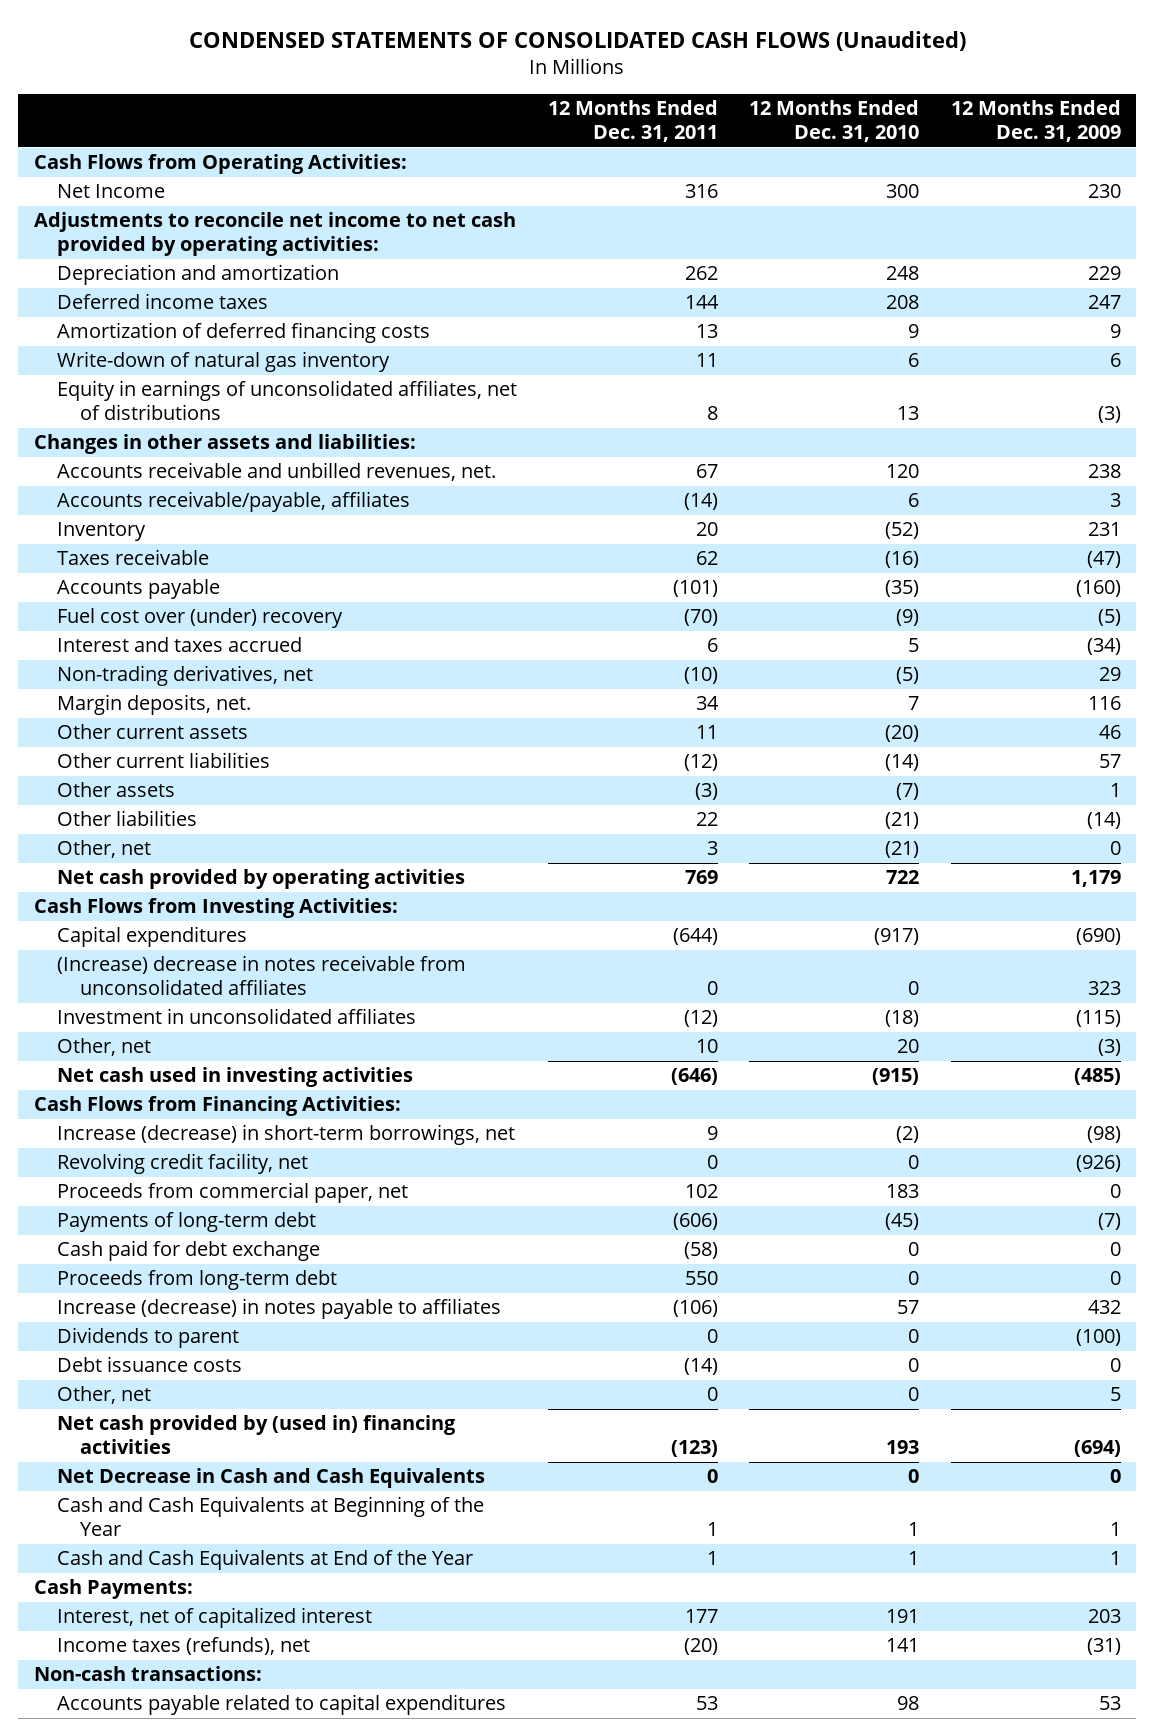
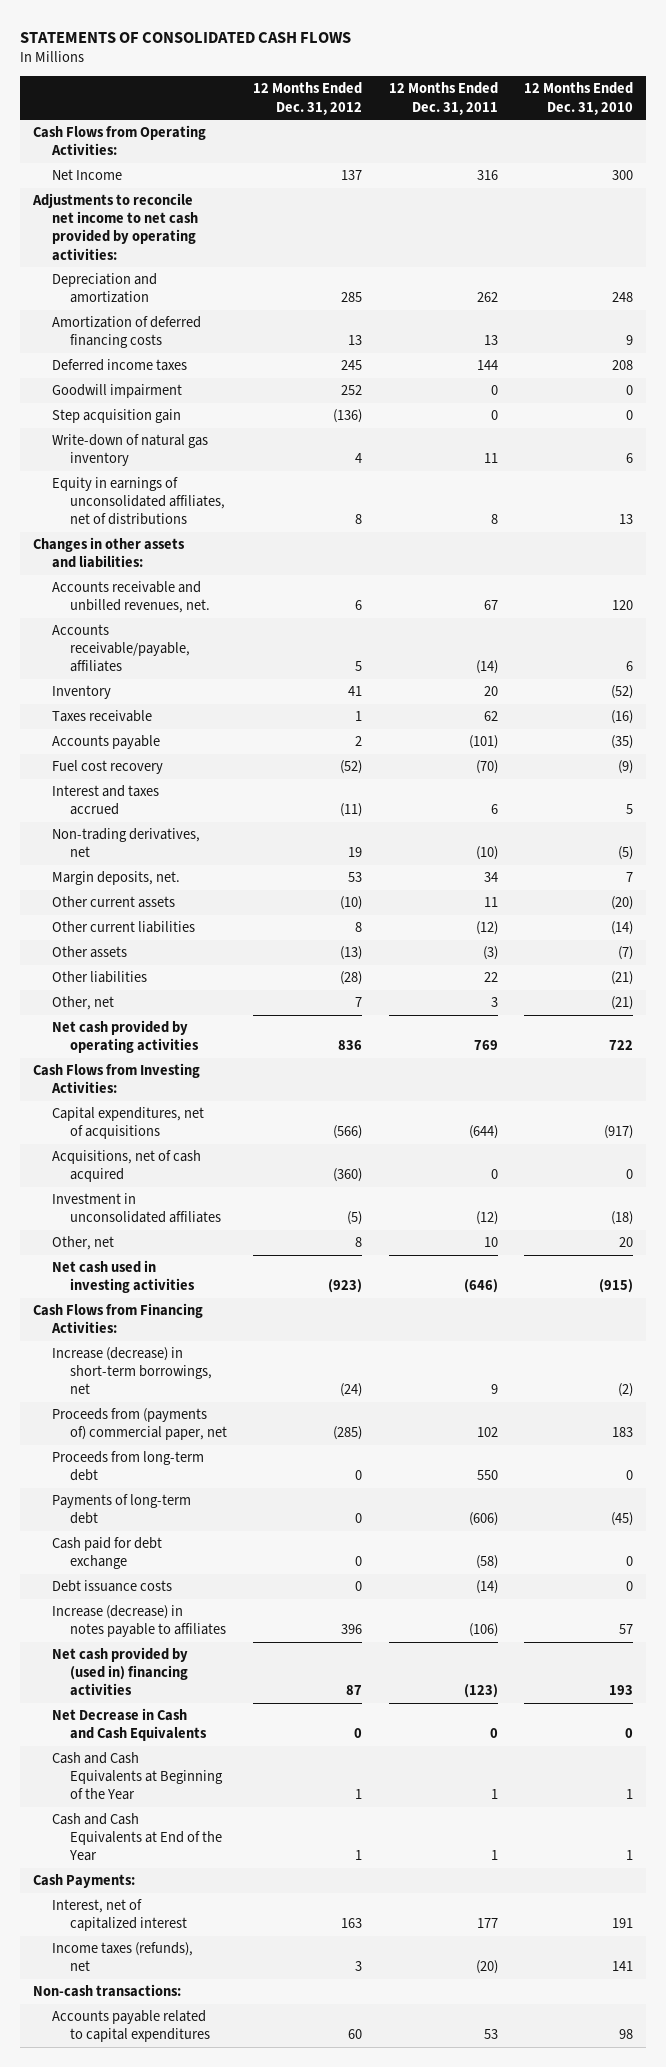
- CONDENSED STATEMENTS OF CONSOLIDATED CASH FLOWS (Unaudited)
+ STATEMENTS OF CONSOLIDATED CASH FLOWS
- | 12 Months Ended Dec. 31, 2011 | 12 Months Ended Dec. 31, 2010 | 12 Months Ended Dec. 31, 2009
+ | 12 Months Ended Dec. 31, 2012 | 12 Months Ended Dec. 31, 2011 | 12 Months Ended Dec. 31, 2010
moved down: Deferred income taxes | 245 | 144 | 208
+ Goodwill impairment | 252 | 0 | 0
+ Step acquisition gain | (136) | 0 | 0
- Fuel cost over (under) recovery | (70) | (9) | (5)
+ Fuel cost recovery | (52) | (70) | (9)
- Capital expenditures | (644) | (917) | (690)
- (Increase) decrease in notes receivable from unconsolidated affiliates | 0 | 0 | 323
+ Capital expenditures, net of acquisitions | (566) | (644) | (917)
+ Acquisitions, net of cash acquired | (360) | 0 | 0
- Revolving credit facility, net | 0 | 0 | (926)
- Proceeds from commercial paper, net | 102 | 183 | 0
+ Proceeds from (payments of) commercial paper, net | (285) | 102 | 183
moved up: Proceeds from long-term debt | 0 | 550 | 0
- Dividends to parent | 0 | 0 | (100)
- Other, net | 0 | 0 | 5
moved down: Increase (decrease) in notes payable to affiliates | 396 | (106) | 57

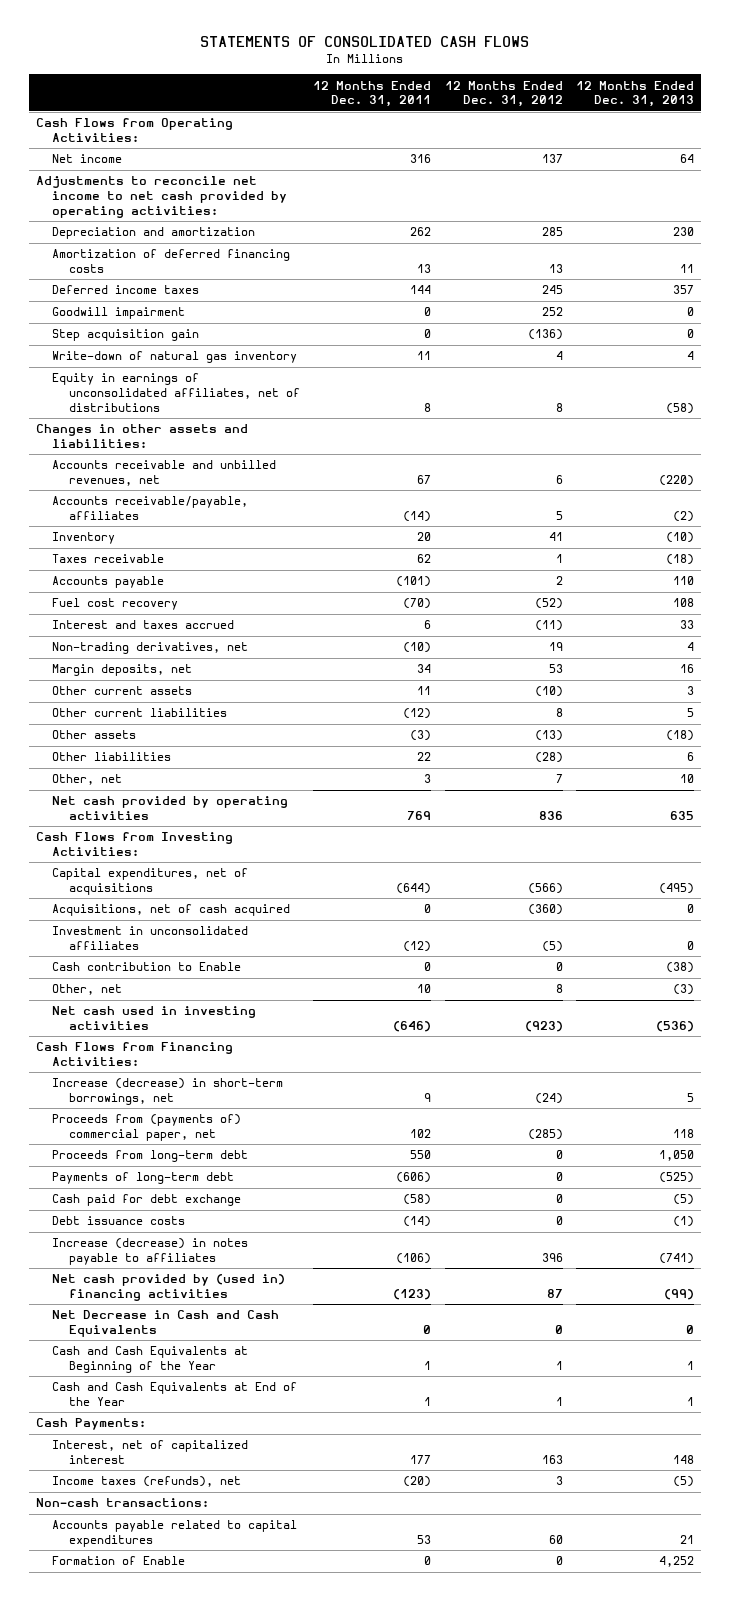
- | 12 Months Ended Dec. 31, 2012 | 12 Months Ended Dec. 31, 2011 | 12 Months Ended Dec. 31, 2010
+ | 12 Months Ended Dec. 31, 2011 | 12 Months Ended Dec. 31, 2012 | 12 Months Ended Dec. 31, 2013
- Net Income | 137 | 316 | 300
+ Net income | 316 | 137 | 64
- Accounts receivable and unbilled revenues, net. | 6 | 67 | 120
+ Accounts receivable and unbilled revenues, net | 67 | 6 | (220)
- Margin deposits, net. | 53 | 34 | 7
+ Margin deposits, net | 34 | 53 | 16
+ Cash contribution to Enable | 0 | 0 | (38)
+ Formation of Enable | 0 | 0 | 4,252

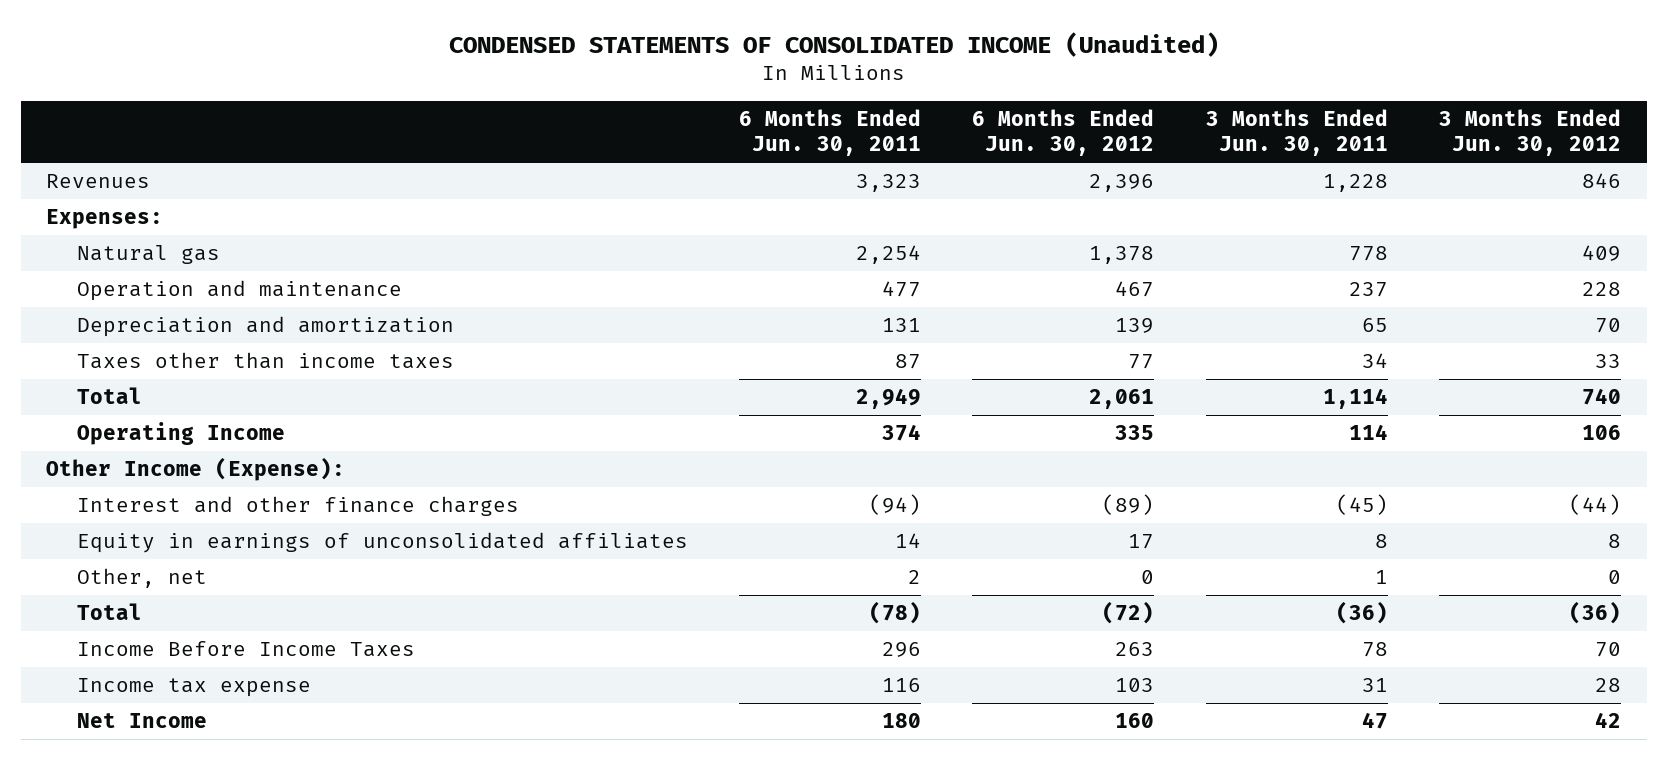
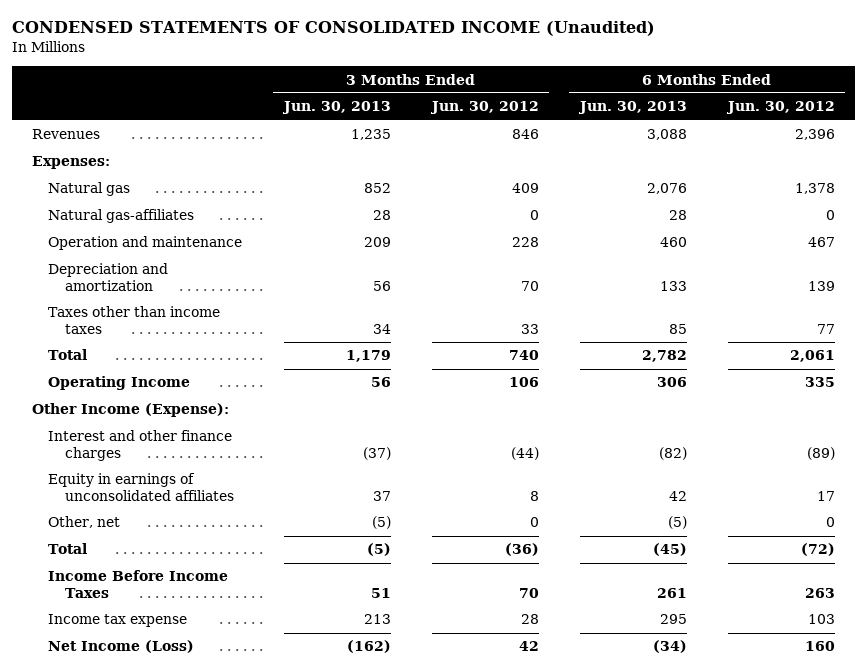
- | 6 Months Ended Jun. 30, 2011 | 6 Months Ended Jun. 30, 2012 | 3 Months Ended Jun. 30, 2011 | 3 Months Ended Jun. 30, 2012
+ | 3 Months Ended Jun. 30, 2013 | 3 Months Ended Jun. 30, 2012 | 6 Months Ended Jun. 30, 2013 | 6 Months Ended Jun. 30, 2012
+ Natural gas-affiliates | 28 | 0 | 28 | 0
- Net Income | 180 | 160 | 47 | 42
+ Net Income (Loss) | (162) | 42 | (34) | 160

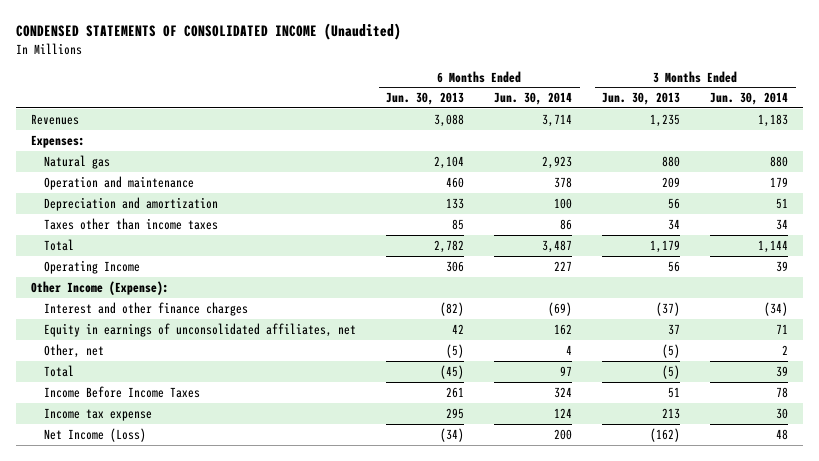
- | 3 Months Ended Jun. 30, 2013 | 3 Months Ended Jun. 30, 2012 | 6 Months Ended Jun. 30, 2013 | 6 Months Ended Jun. 30, 2012
+ | 6 Months Ended Jun. 30, 2013 | 6 Months Ended Jun. 30, 2014 | 3 Months Ended Jun. 30, 2013 | 3 Months Ended Jun. 30, 2014
- Natural gas | 852 | 409 | 2,076 | 1,378
- Natural gas-affiliates | 28 | 0 | 28 | 0
+ Natural gas | 2,104 | 2,923 | 880 | 880
- Equity in earnings of unconsolidated affiliates | 37 | 8 | 42 | 17
+ Equity in earnings of unconsolidated affiliates, net | 42 | 162 | 37 | 71

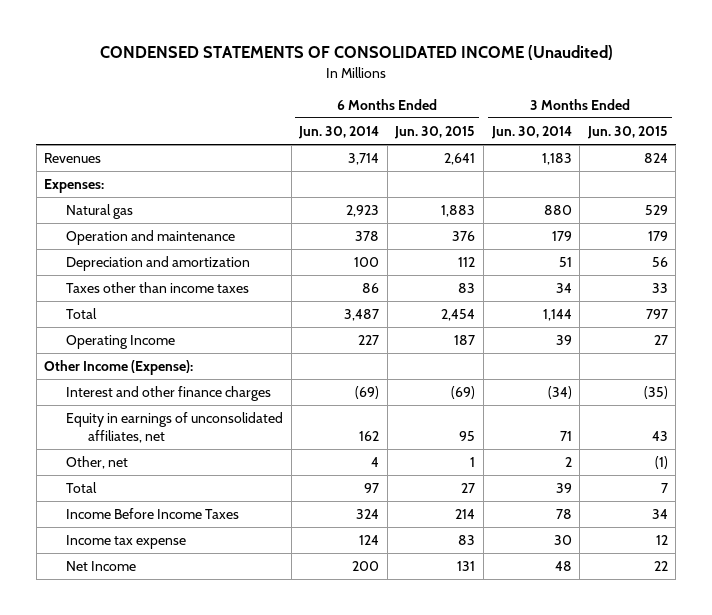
- | 6 Months Ended Jun. 30, 2013 | 6 Months Ended Jun. 30, 2014 | 3 Months Ended Jun. 30, 2013 | 3 Months Ended Jun. 30, 2014
+ | 6 Months Ended Jun. 30, 2014 | 6 Months Ended Jun. 30, 2015 | 3 Months Ended Jun. 30, 2014 | 3 Months Ended Jun. 30, 2015
- Net Income (Loss) | (34) | 200 | (162) | 48
+ Net Income | 200 | 131 | 48 | 22

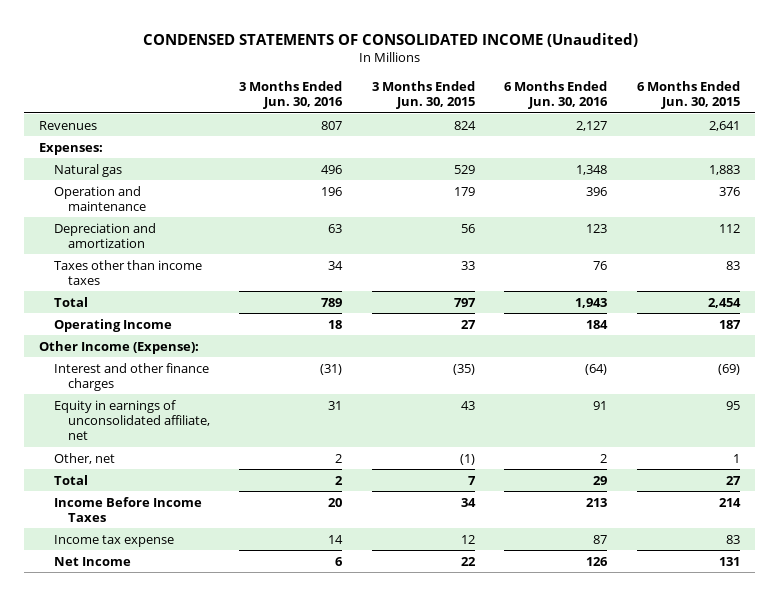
- | 6 Months Ended Jun. 30, 2014 | 6 Months Ended Jun. 30, 2015 | 3 Months Ended Jun. 30, 2014 | 3 Months Ended Jun. 30, 2015
+ | 3 Months Ended Jun. 30, 2016 | 3 Months Ended Jun. 30, 2015 | 6 Months Ended Jun. 30, 2016 | 6 Months Ended Jun. 30, 2015
- Equity in earnings of unconsolidated affiliates, net | 162 | 95 | 71 | 43
+ Equity in earnings of unconsolidated affiliate, net | 31 | 43 | 91 | 95

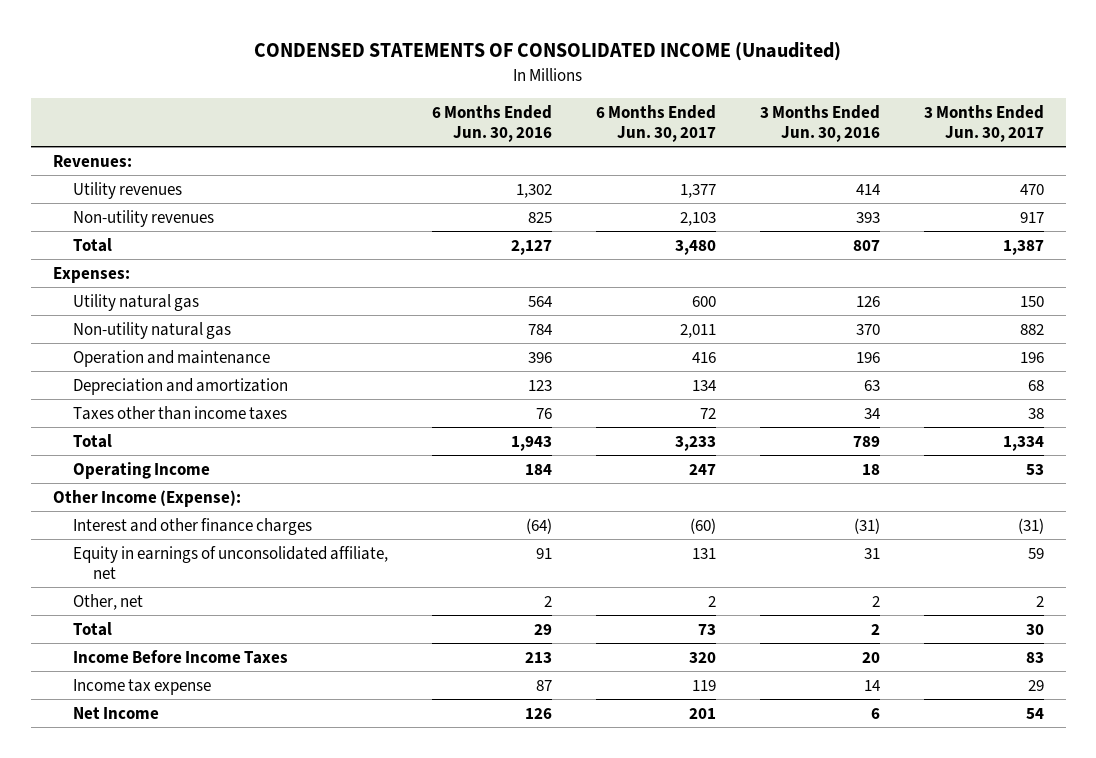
- | 3 Months Ended Jun. 30, 2016 | 3 Months Ended Jun. 30, 2015 | 6 Months Ended Jun. 30, 2016 | 6 Months Ended Jun. 30, 2015
+ | 6 Months Ended Jun. 30, 2016 | 6 Months Ended Jun. 30, 2017 | 3 Months Ended Jun. 30, 2016 | 3 Months Ended Jun. 30, 2017
- Revenues | 807 | 824 | 2,127 | 2,641
+ Revenues:
+ Utility revenues | 1,302 | 1,377 | 414 | 470
+ Non-utility revenues | 825 | 2,103 | 393 | 917
+ Total | 2,127 | 3,480 | 807 | 1,387
- Natural gas | 496 | 529 | 1,348 | 1,883
+ Utility natural gas | 564 | 600 | 126 | 150
+ Non-utility natural gas | 784 | 2,011 | 370 | 882

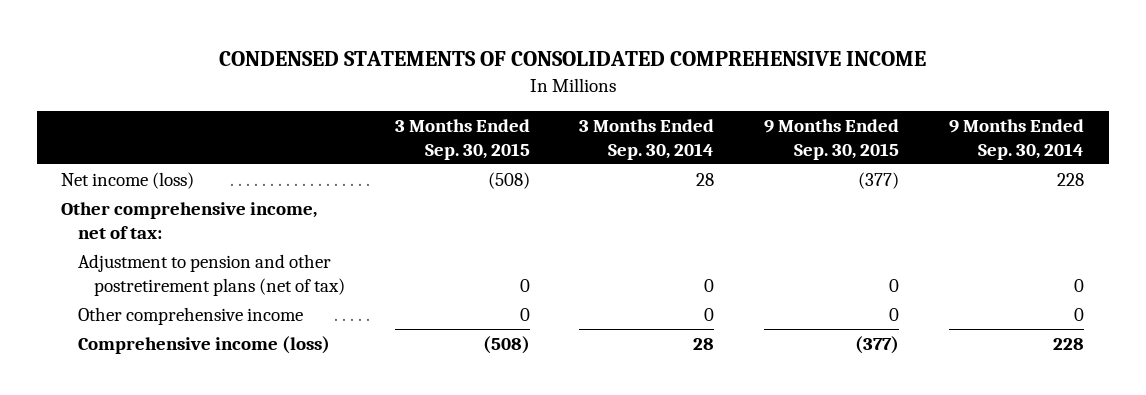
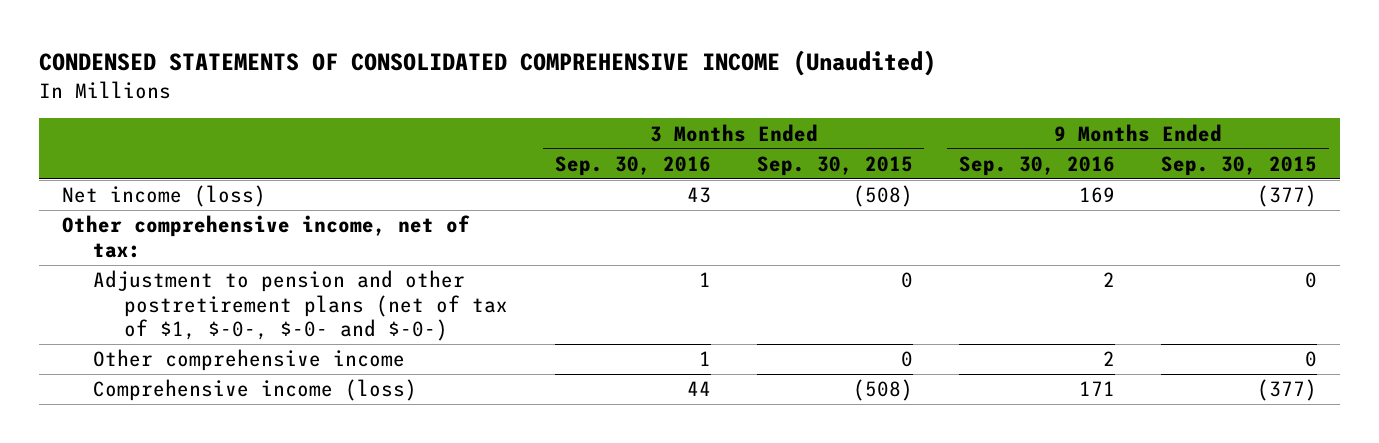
- CONDENSED STATEMENTS OF CONSOLIDATED COMPREHENSIVE INCOME
+ CONDENSED STATEMENTS OF CONSOLIDATED COMPREHENSIVE INCOME (Unaudited)
- | 3 Months Ended Sep. 30, 2015 | 3 Months Ended Sep. 30, 2014 | 9 Months Ended Sep. 30, 2015 | 9 Months Ended Sep. 30, 2014
+ | 3 Months Ended Sep. 30, 2016 | 3 Months Ended Sep. 30, 2015 | 9 Months Ended Sep. 30, 2016 | 9 Months Ended Sep. 30, 2015
- Adjustment to pension and other postretirement plans (net of tax) | 0 | 0 | 0 | 0
+ Adjustment to pension and other postretirement plans (net of tax of $1, $-0-, $-0- and $-0-) | 1 | 0 | 2 | 0

